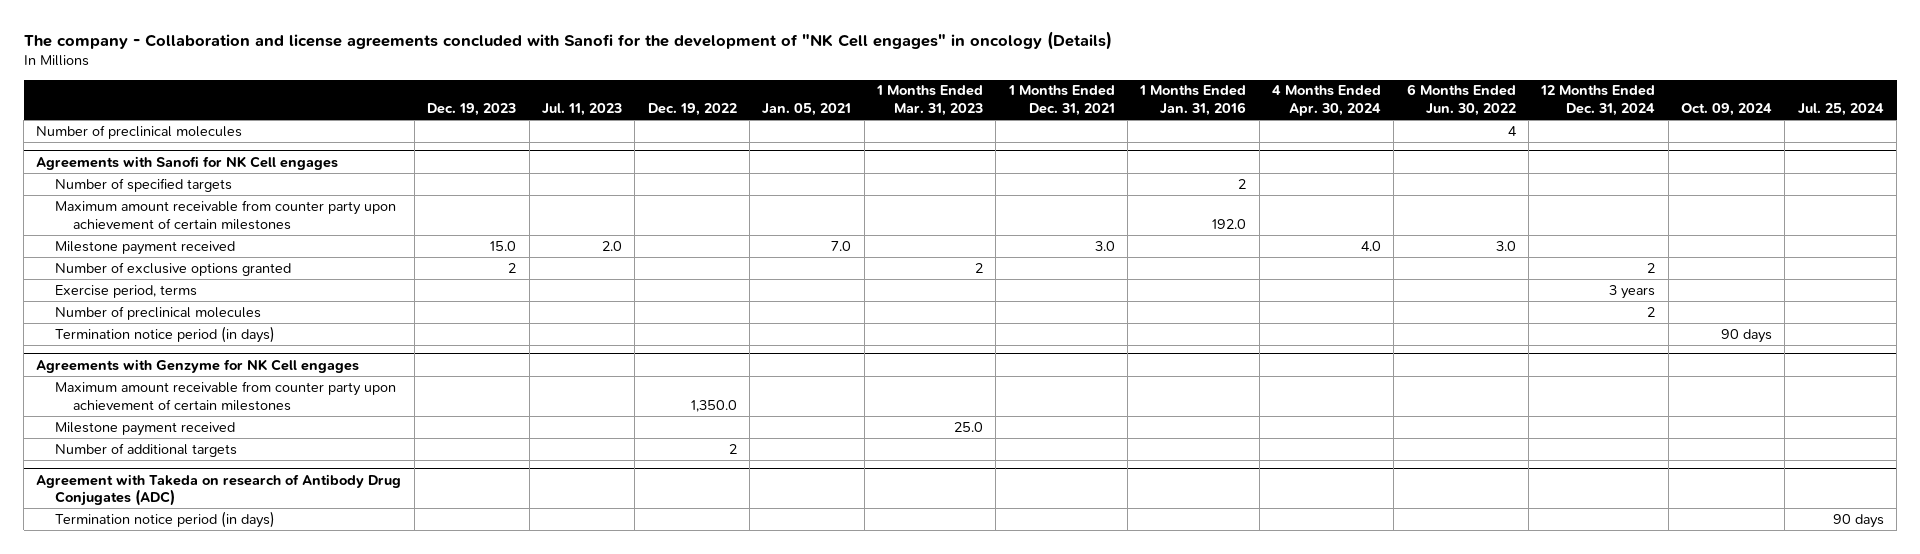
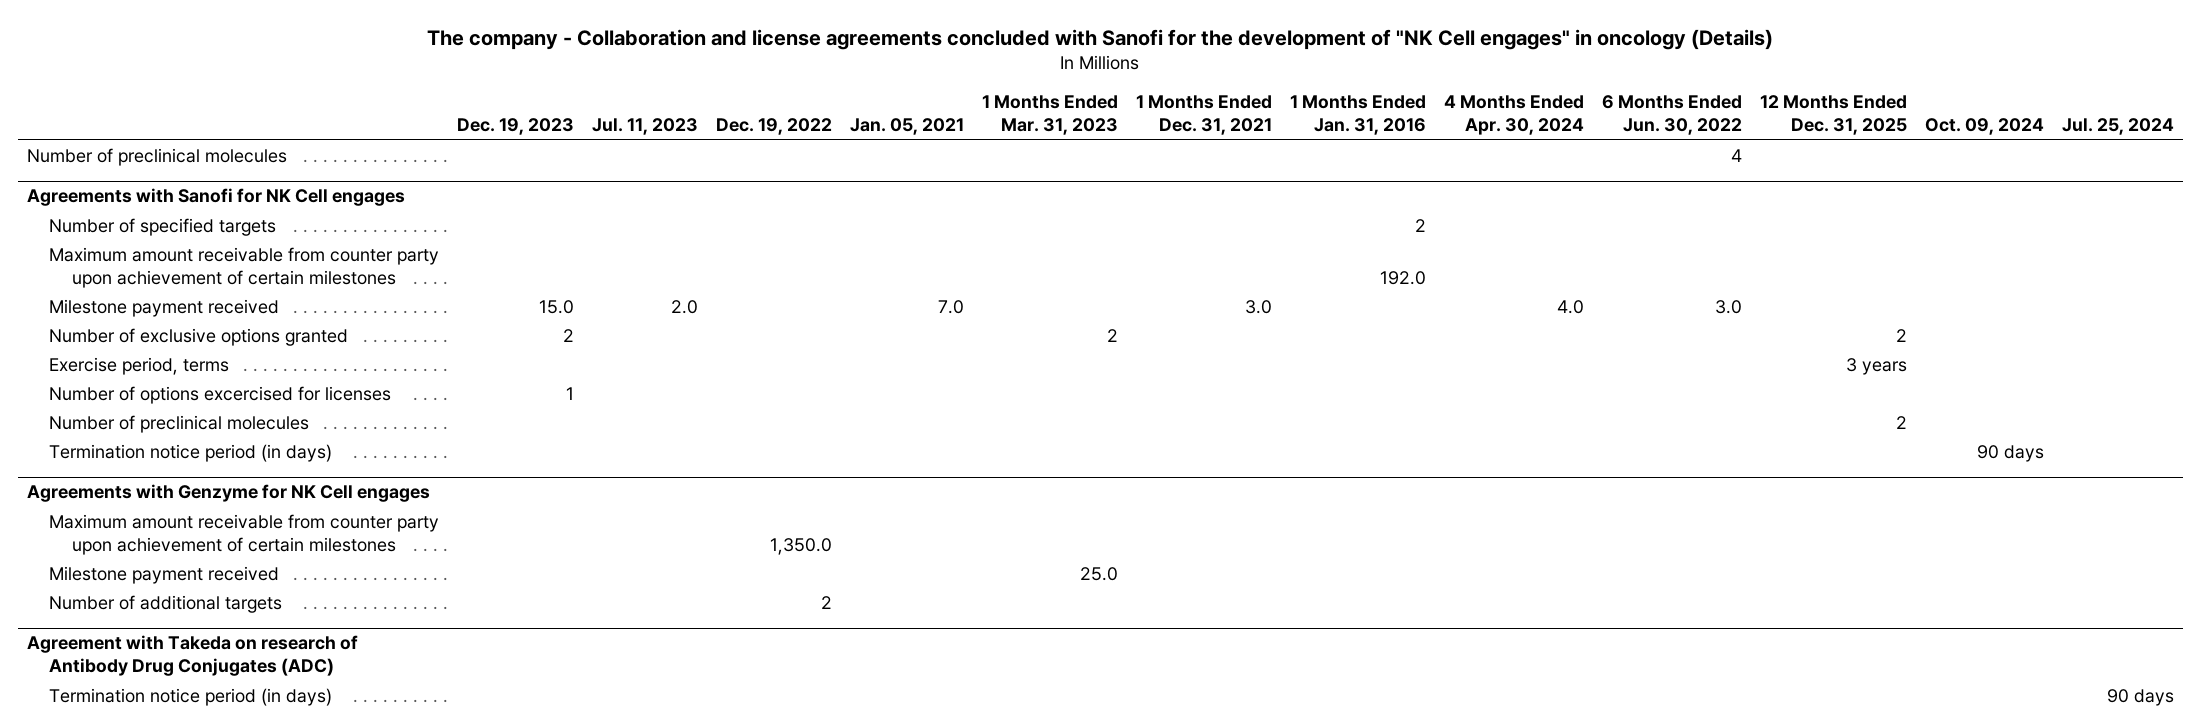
- | Dec. 19, 2023 | Jul. 11, 2023 | Dec. 19, 2022 | Jan. 05, 2021 | 1 Months Ended Mar. 31, 2023 | 1 Months Ended Dec. 31, 2021 | 1 Months Ended Jan. 31, 2016 | 4 Months Ended Apr. 30, 2024 | 6 Months Ended Jun. 30, 2022 | 12 Months Ended Dec. 31, 2024 | Oct. 09, 2024 | Jul. 25, 2024
+ | Dec. 19, 2023 | Jul. 11, 2023 | Dec. 19, 2022 | Jan. 05, 2021 | 1 Months Ended Mar. 31, 2023 | 1 Months Ended Dec. 31, 2021 | 1 Months Ended Jan. 31, 2016 | 4 Months Ended Apr. 30, 2024 | 6 Months Ended Jun. 30, 2022 | 12 Months Ended Dec. 31, 2025 | Oct. 09, 2024 | Jul. 25, 2024
@ Agreements with Sanofi for NK Cell engages
+ Number of options excercised for licenses | 1 | | | | | | | | | | |

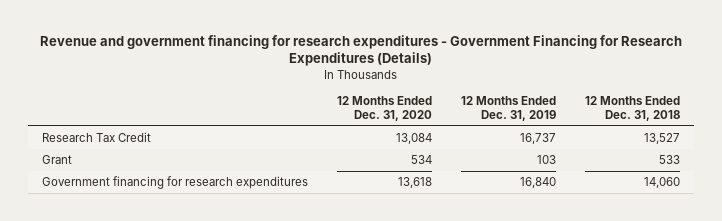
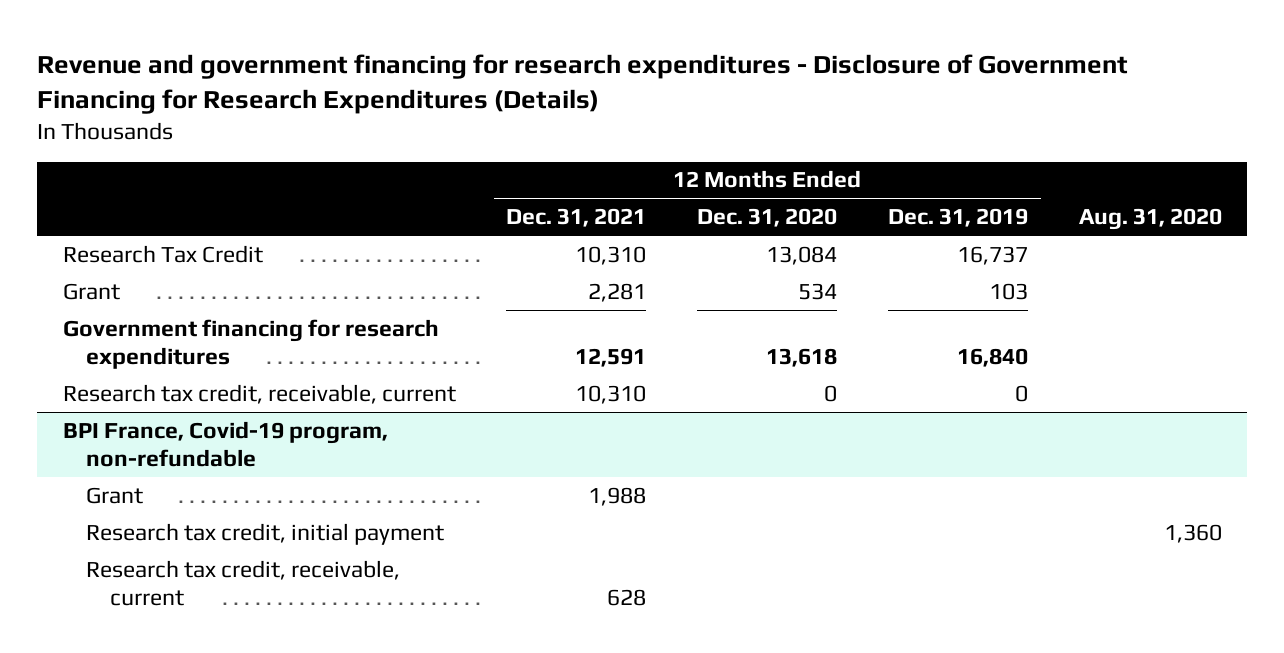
- Revenue and government financing for research expenditures - Government Financing for Research Expenditures (Details)
+ Revenue and government financing for research expenditures - Disclosure of Government Financing for Research Expenditures (Details)
- | 12 Months Ended Dec. 31, 2020 | 12 Months Ended Dec. 31, 2019 | 12 Months Ended Dec. 31, 2018
+ | 12 Months Ended Dec. 31, 2021 | 12 Months Ended Dec. 31, 2020 | 12 Months Ended Dec. 31, 2019 | Aug. 31, 2020
+ Research tax credit, receivable, current | 10,310 | 0 | 0 |
+ BPI France, Covid-19 program, non-refundable
+ Grant | 1,988 | | |
+ Research tax credit, initial payment | | | | 1,360
+ Research tax credit, receivable, current | 628 | | |

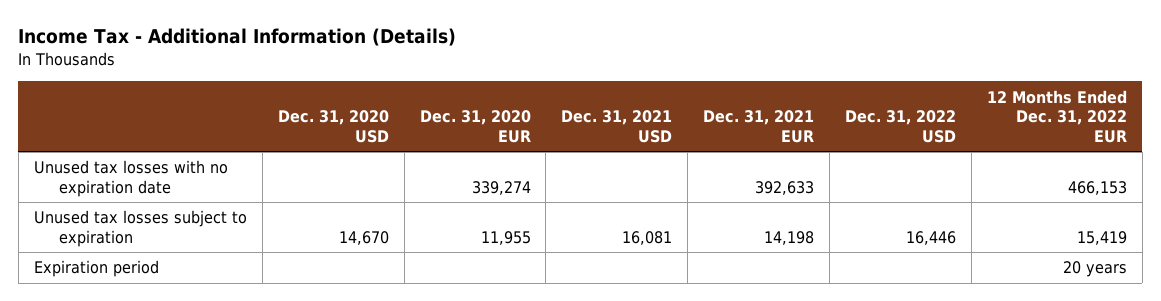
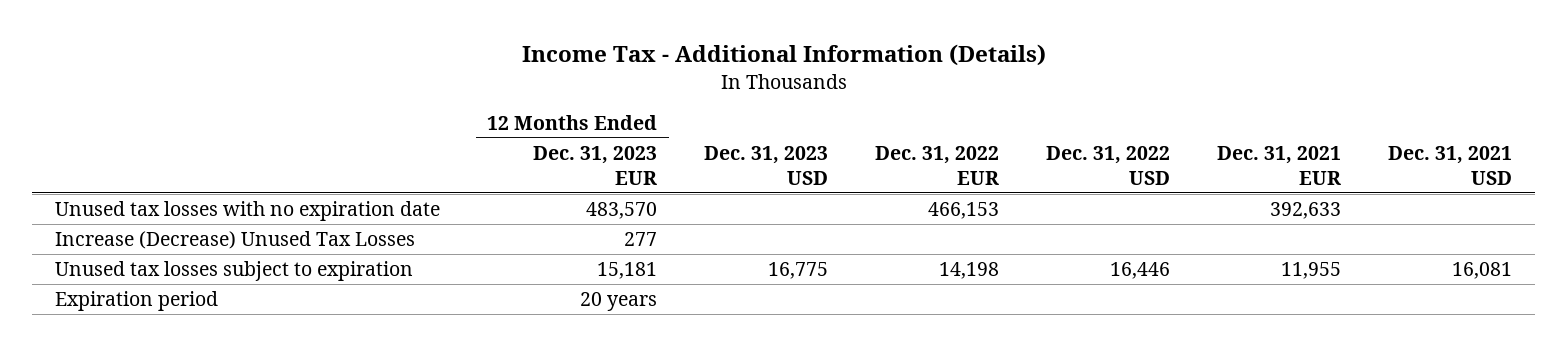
- | Dec. 31, 2020 USD | Dec. 31, 2020 EUR | Dec. 31, 2021 USD | Dec. 31, 2021 EUR | Dec. 31, 2022 USD | 12 Months Ended Dec. 31, 2022 EUR
+ | 12 Months Ended Dec. 31, 2023 EUR | Dec. 31, 2023 USD | Dec. 31, 2022 EUR | Dec. 31, 2022 USD | Dec. 31, 2021 EUR | Dec. 31, 2021 USD
- Unused tax losses subject to expiration | 14,670 | 11,955 | 16,081 | 14,198 | 16,446 | 15,419
+ Increase (Decrease) Unused Tax Losses | 277 | | | | |
+ Unused tax losses subject to expiration | 15,181 | 16,775 | 14,198 | 16,446 | 11,955 | 16,081

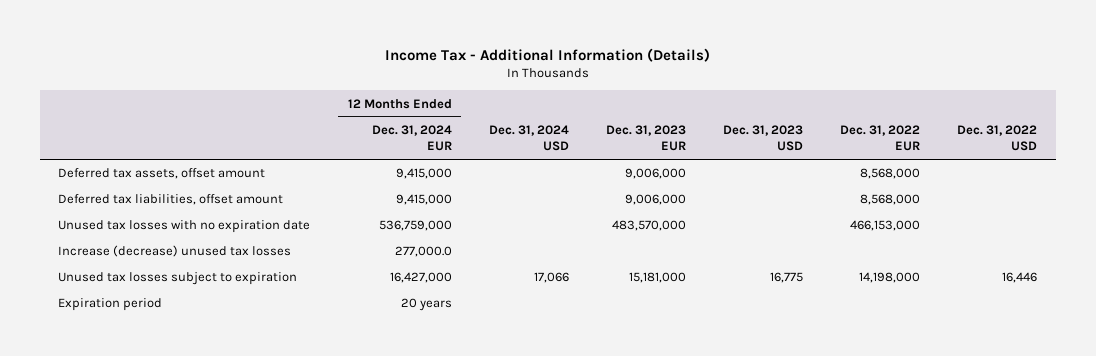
- | 12 Months Ended Dec. 31, 2023 EUR | Dec. 31, 2023 USD | Dec. 31, 2022 EUR | Dec. 31, 2022 USD | Dec. 31, 2021 EUR | Dec. 31, 2021 USD
+ | 12 Months Ended Dec. 31, 2024 EUR | Dec. 31, 2024 USD | Dec. 31, 2023 EUR | Dec. 31, 2023 USD | Dec. 31, 2022 EUR | Dec. 31, 2022 USD
- Unused tax losses with no expiration date | 483,570 | | 466,153 | | 392,633 |
- Increase (Decrease) Unused Tax Losses | 277 | | | | |
- Unused tax losses subject to expiration | 15,181 | 16,775 | 14,198 | 16,446 | 11,955 | 16,081
+ Deferred tax assets, offset amount | 9,415,000 | | 9,006,000 | | 8,568,000 |
+ Deferred tax liabilities, offset amount | 9,415,000 | | 9,006,000 | | 8,568,000 |
+ Unused tax losses with no expiration date | 536,759,000 | | 483,570,000 | | 466,153,000 |
+ Increase (decrease) unused tax losses | 277,000.0 | | | | |
+ Unused tax losses subject to expiration | 16,427,000 | 17,066 | 15,181,000 | 16,775 | 14,198,000 | 16,446

